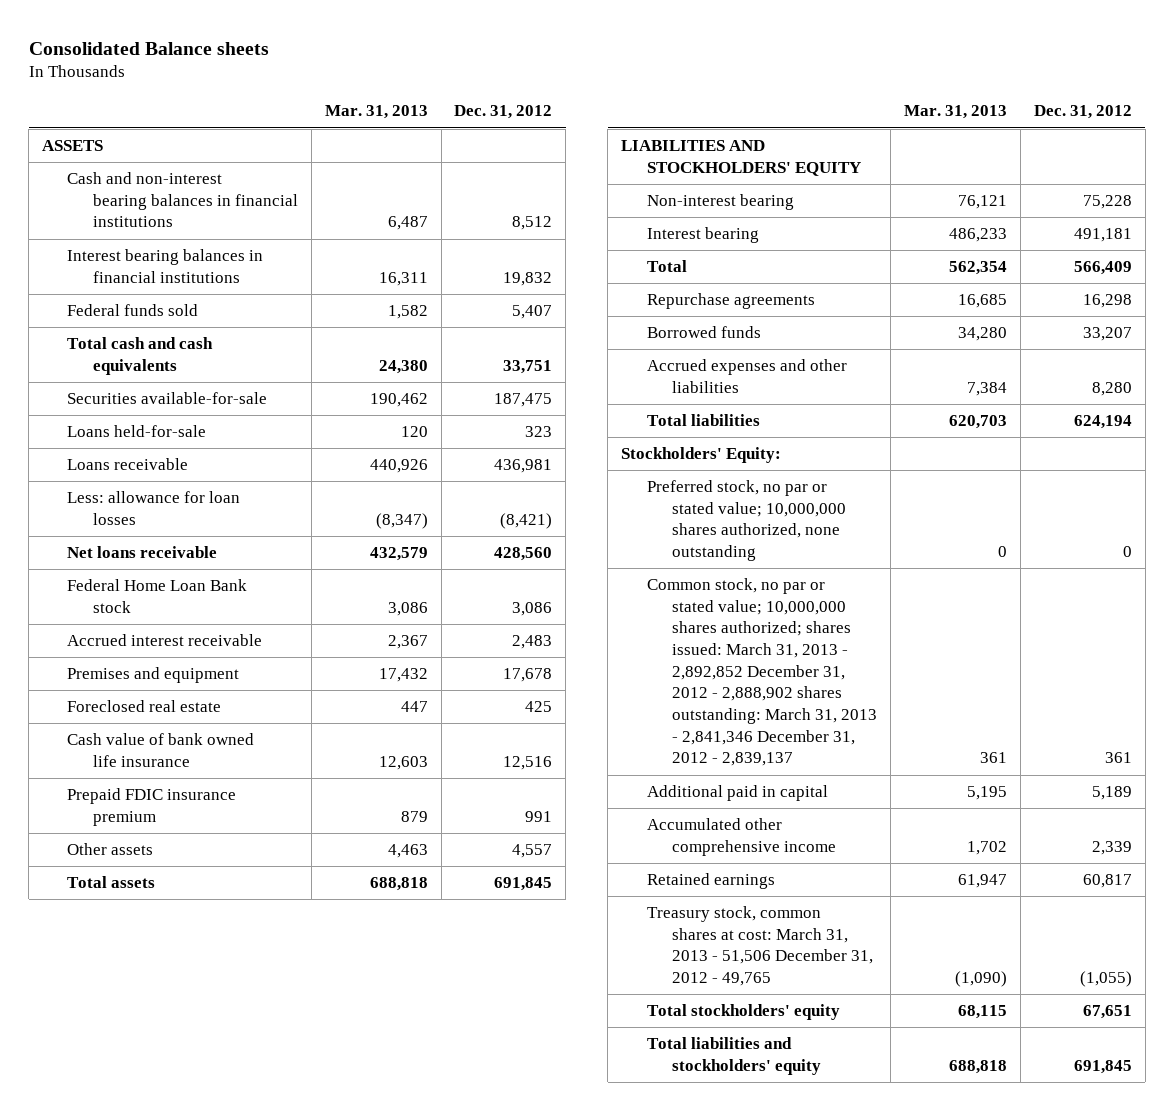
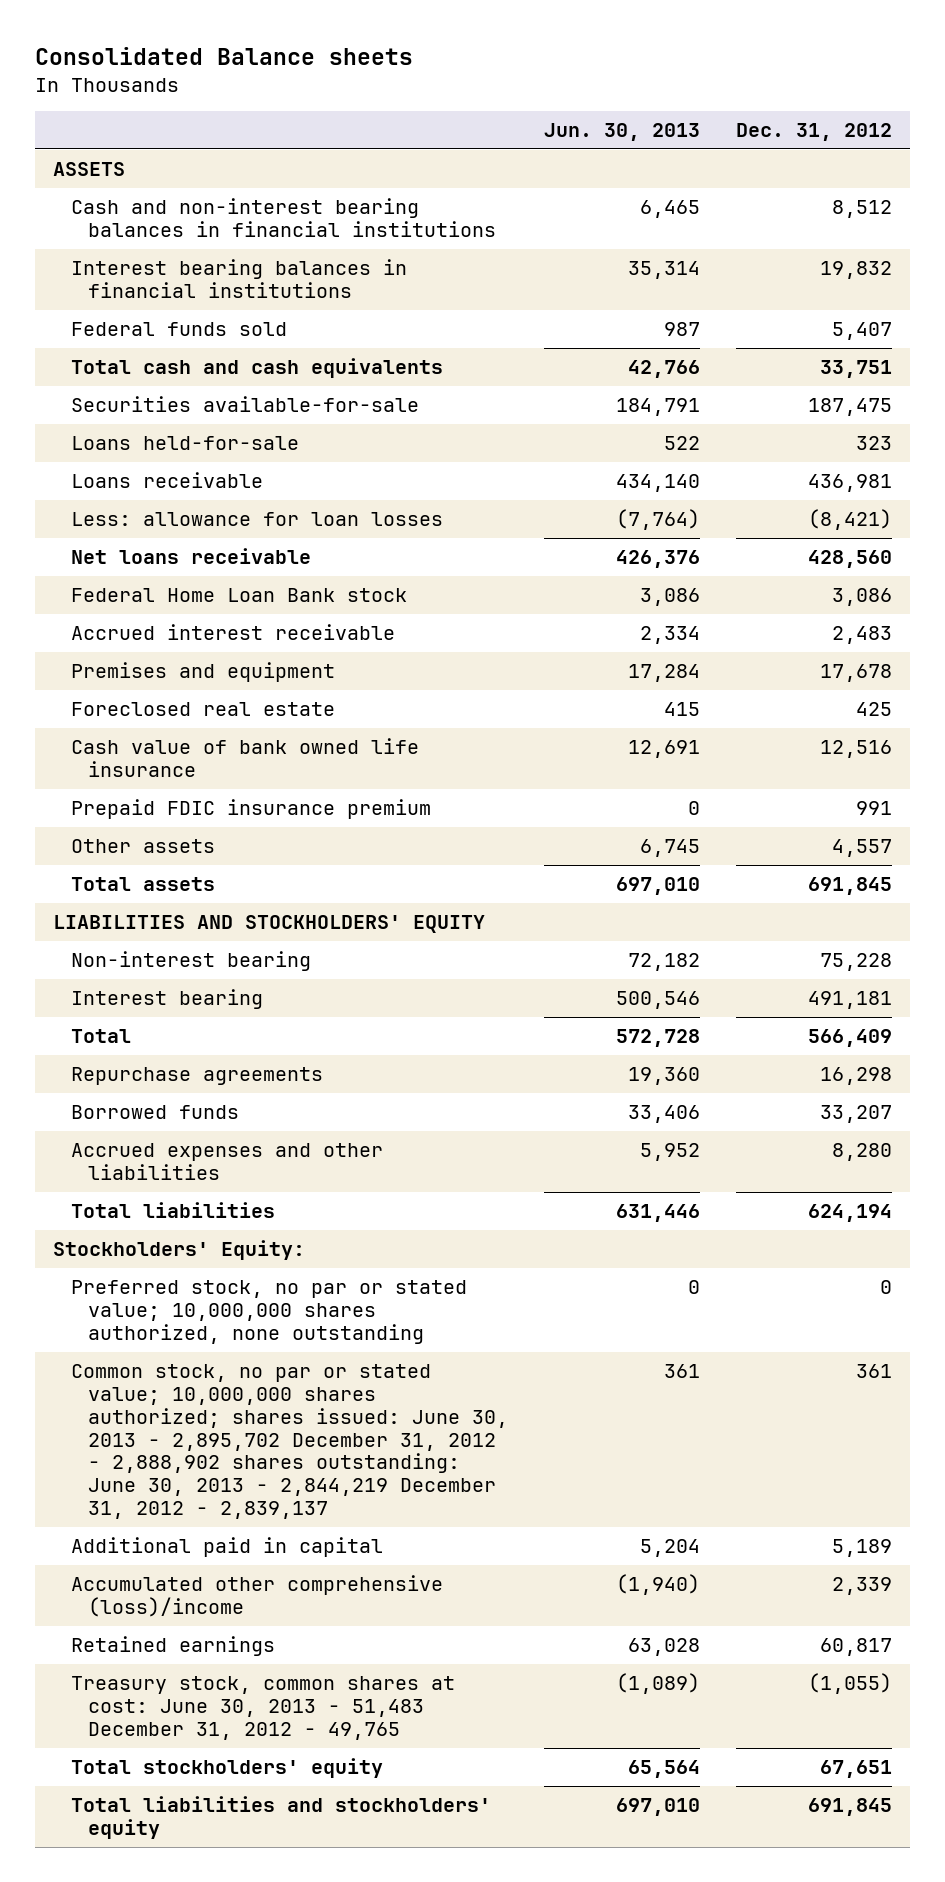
- | Mar. 31, 2013 | Dec. 31, 2012
+ | Jun. 30, 2013 | Dec. 31, 2012
- Common stock, no par or stated value; 10,000,000 shares authorized; shares issued: March 31, 2013 - 2,892,852 December 31, 2012 - 2,888,902 shares outstanding: March 31, 2013 - 2,841,346 December 31, 2012 - 2,839,137 | 361 | 361
+ Common stock, no par or stated value; 10,000,000 shares authorized; shares issued: June 30, 2013 - 2,895,702 December 31, 2012 - 2,888,902 shares outstanding: June 30, 2013 - 2,844,219 December 31, 2012 - 2,839,137 | 361 | 361
- Accumulated other comprehensive income | 1,702 | 2,339
+ Accumulated other comprehensive (loss)/income | (1,940) | 2,339
- Treasury stock, common shares at cost: March 31, 2013 - 51,506 December 31, 2012 - 49,765 | (1,090) | (1,055)
+ Treasury stock, common shares at cost: June 30, 2013 - 51,483 December 31, 2012 - 49,765 | (1,089) | (1,055)

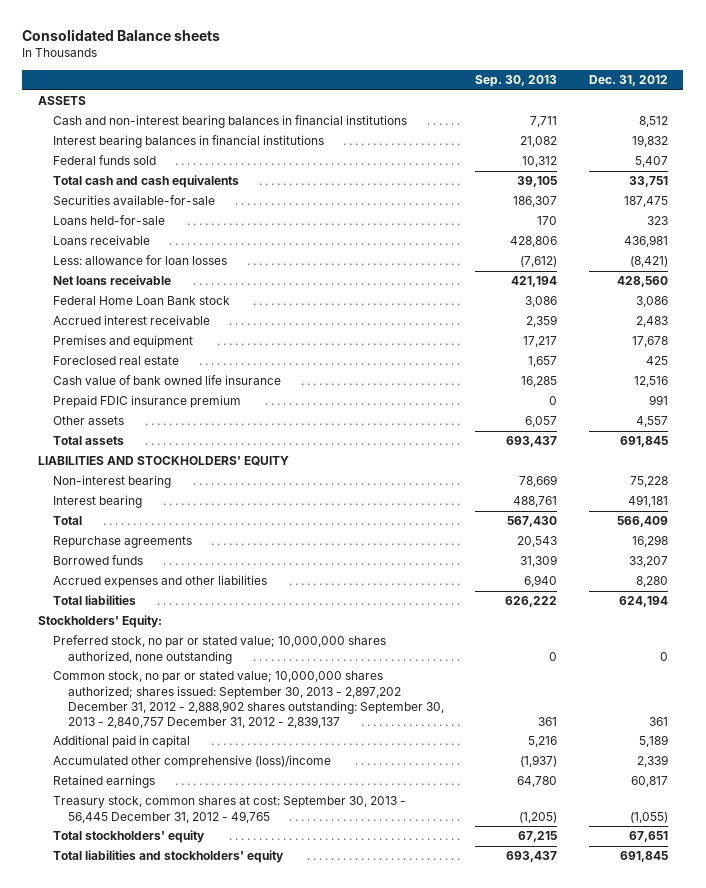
- | Jun. 30, 2013 | Dec. 31, 2012
+ | Sep. 30, 2013 | Dec. 31, 2012
- Common stock, no par or stated value; 10,000,000 shares authorized; shares issued: June 30, 2013 - 2,895,702 December 31, 2012 - 2,888,902 shares outstanding: June 30, 2013 - 2,844,219 December 31, 2012 - 2,839,137 | 361 | 361
+ Common stock, no par or stated value; 10,000,000 shares authorized; shares issued: September 30, 2013 - 2,897,202 December 31, 2012 - 2,888,902 shares outstanding: September 30, 2013 - 2,840,757 December 31, 2012 - 2,839,137 | 361 | 361
- Treasury stock, common shares at cost: June 30, 2013 - 51,483 December 31, 2012 - 49,765 | (1,089) | (1,055)
+ Treasury stock, common shares at cost: September 30, 2013 - 56,445 December 31, 2012 - 49,765 | (1,205) | (1,055)

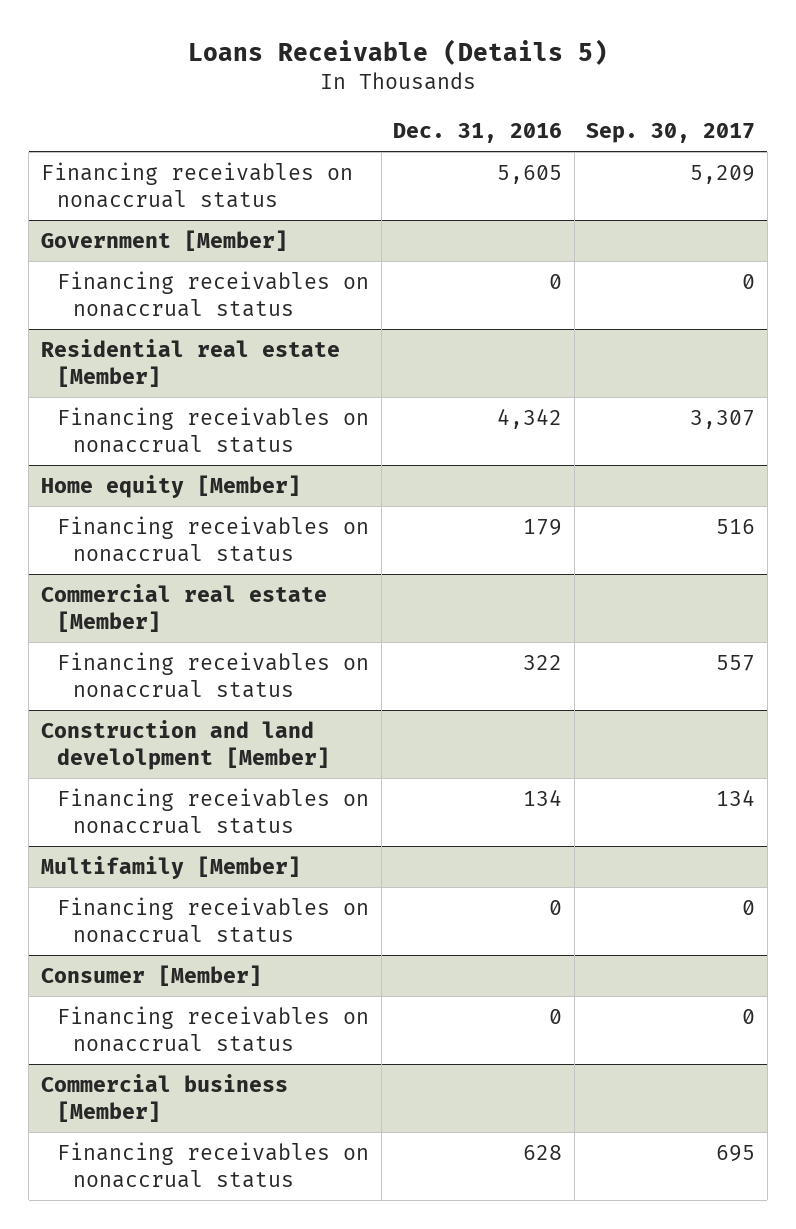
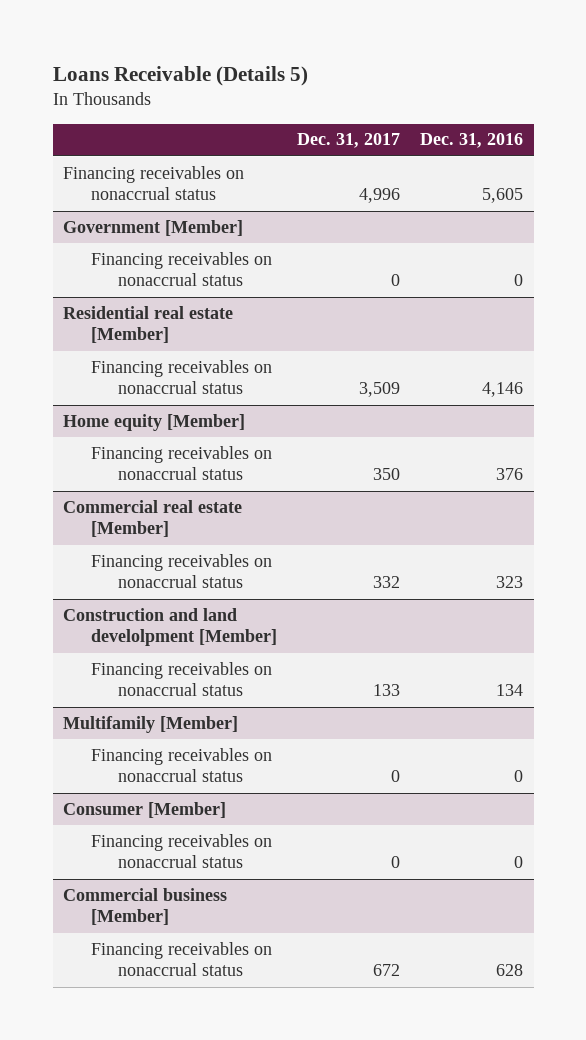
- | Dec. 31, 2016 | Sep. 30, 2017
+ | Dec. 31, 2017 | Dec. 31, 2016
@ Residential real estate [Member]
- Financing receivables on nonaccrual status | 4,342 | 3,307
+ Financing receivables on nonaccrual status | 3,509 | 4,146
@ Home equity [Member]
- Financing receivables on nonaccrual status | 179 | 516
+ Financing receivables on nonaccrual status | 350 | 376
@ Commercial real estate [Member]
- Financing receivables on nonaccrual status | 322 | 557
+ Financing receivables on nonaccrual status | 332 | 323

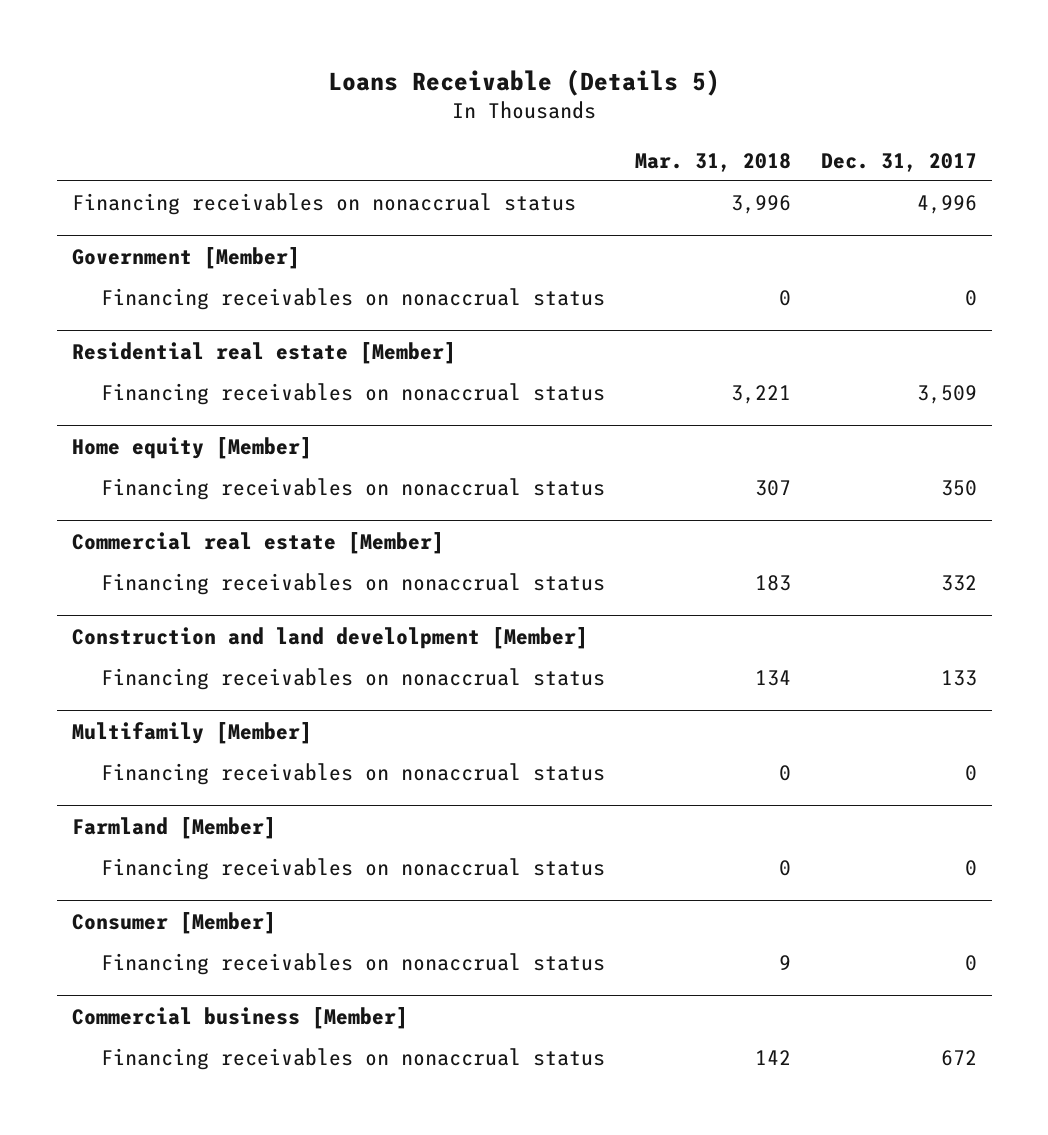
- | Dec. 31, 2017 | Dec. 31, 2016
+ | Mar. 31, 2018 | Dec. 31, 2017
+ Farmland [Member]
+ Financing receivables on nonaccrual status | 0 | 0

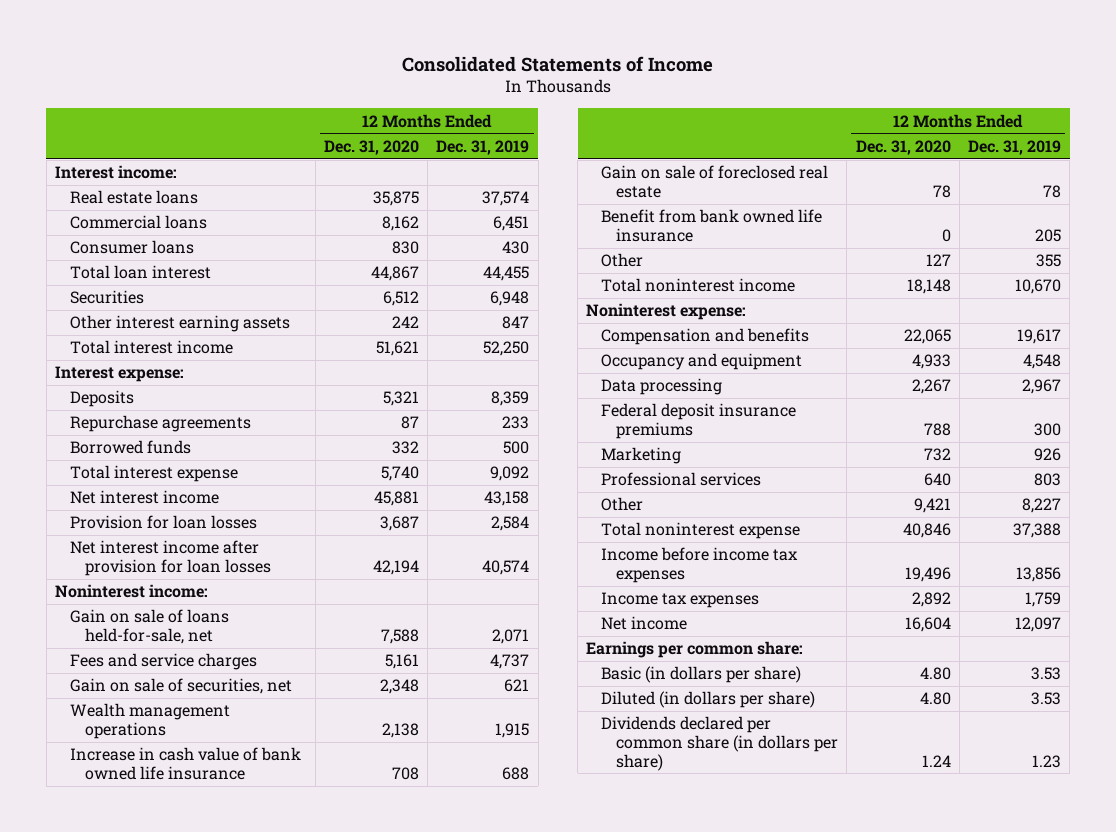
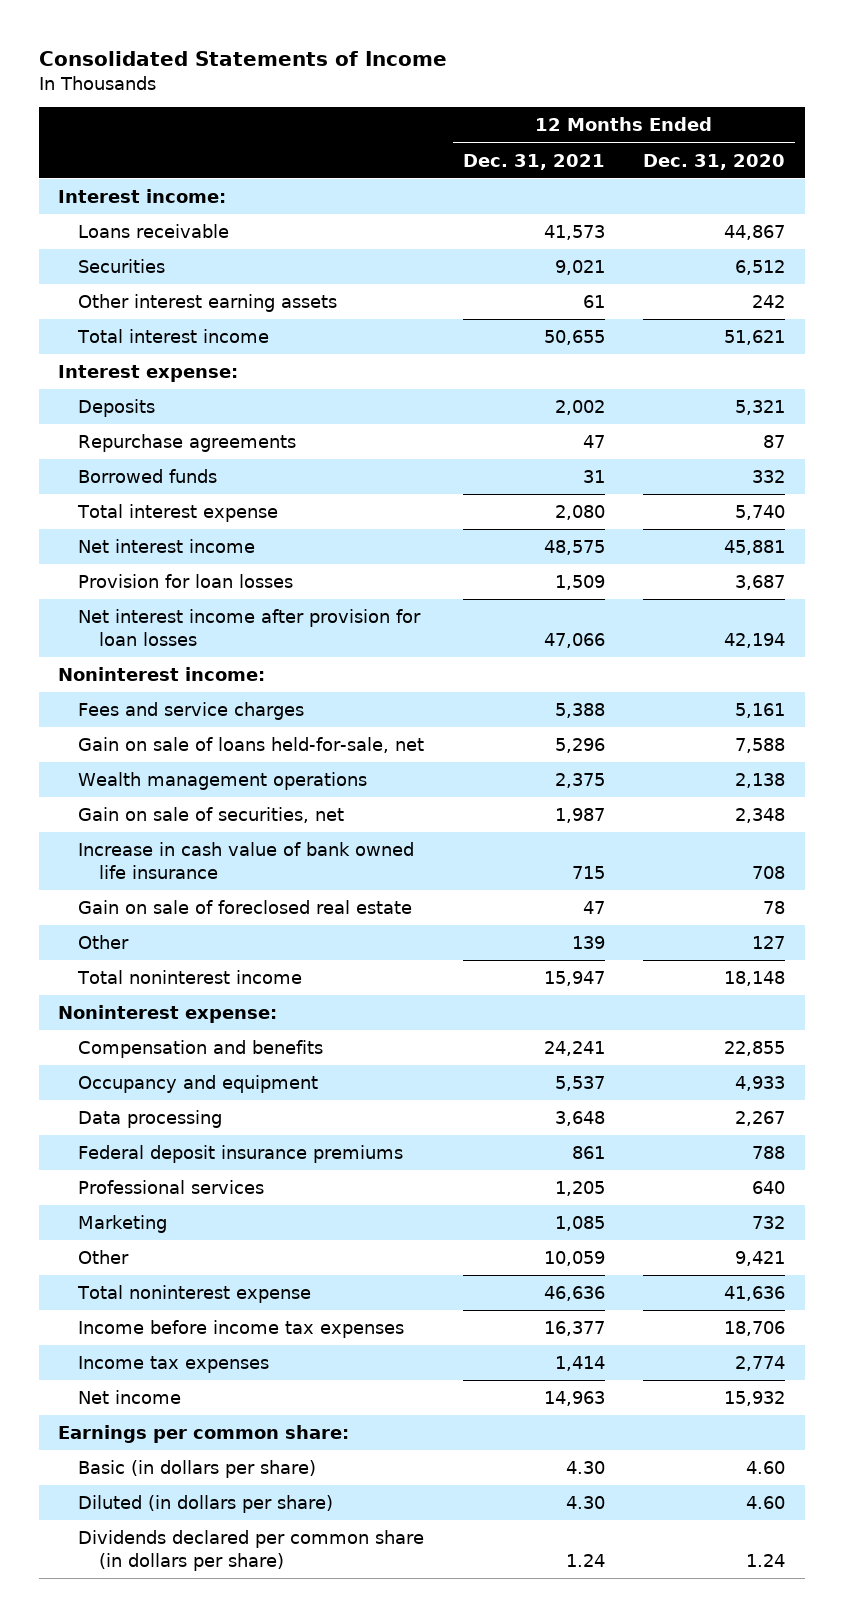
- | 12 Months Ended Dec. 31, 2020 | 12 Months Ended Dec. 31, 2019
+ | 12 Months Ended Dec. 31, 2021 | 12 Months Ended Dec. 31, 2020
- Real estate loans | 35,875 | 37,574
- Commercial loans | 8,162 | 6,451
- Consumer loans | 830 | 430
- Total loan interest | 44,867 | 44,455
+ Loans receivable | 41,573 | 44,867
moved down: Gain on sale of loans held-for-sale, net | 5,296 | 7,588
moved down: Gain on sale of securities, net | 1,987 | 2,348
- Benefit from bank owned life insurance | 0 | 205
- Compensation and benefits | 22,065 | 19,617
+ Compensation and benefits | 24,241 | 22,855
moved down: Marketing | 1,085 | 732
- Total noninterest expense | 40,846 | 37,388
- Income before income tax expenses | 19,496 | 13,856
- Income tax expenses | 2,892 | 1,759
- Net income | 16,604 | 12,097
+ Total noninterest expense | 46,636 | 41,636
+ Income before income tax expenses | 16,377 | 18,706
+ Income tax expenses | 1,414 | 2,774
+ Net income | 14,963 | 15,932
- Basic (in dollars per share) | 4.80 | 3.53
- Diluted (in dollars per share) | 4.80 | 3.53
+ Basic (in dollars per share) | 4.30 | 4.60
+ Diluted (in dollars per share) | 4.30 | 4.60

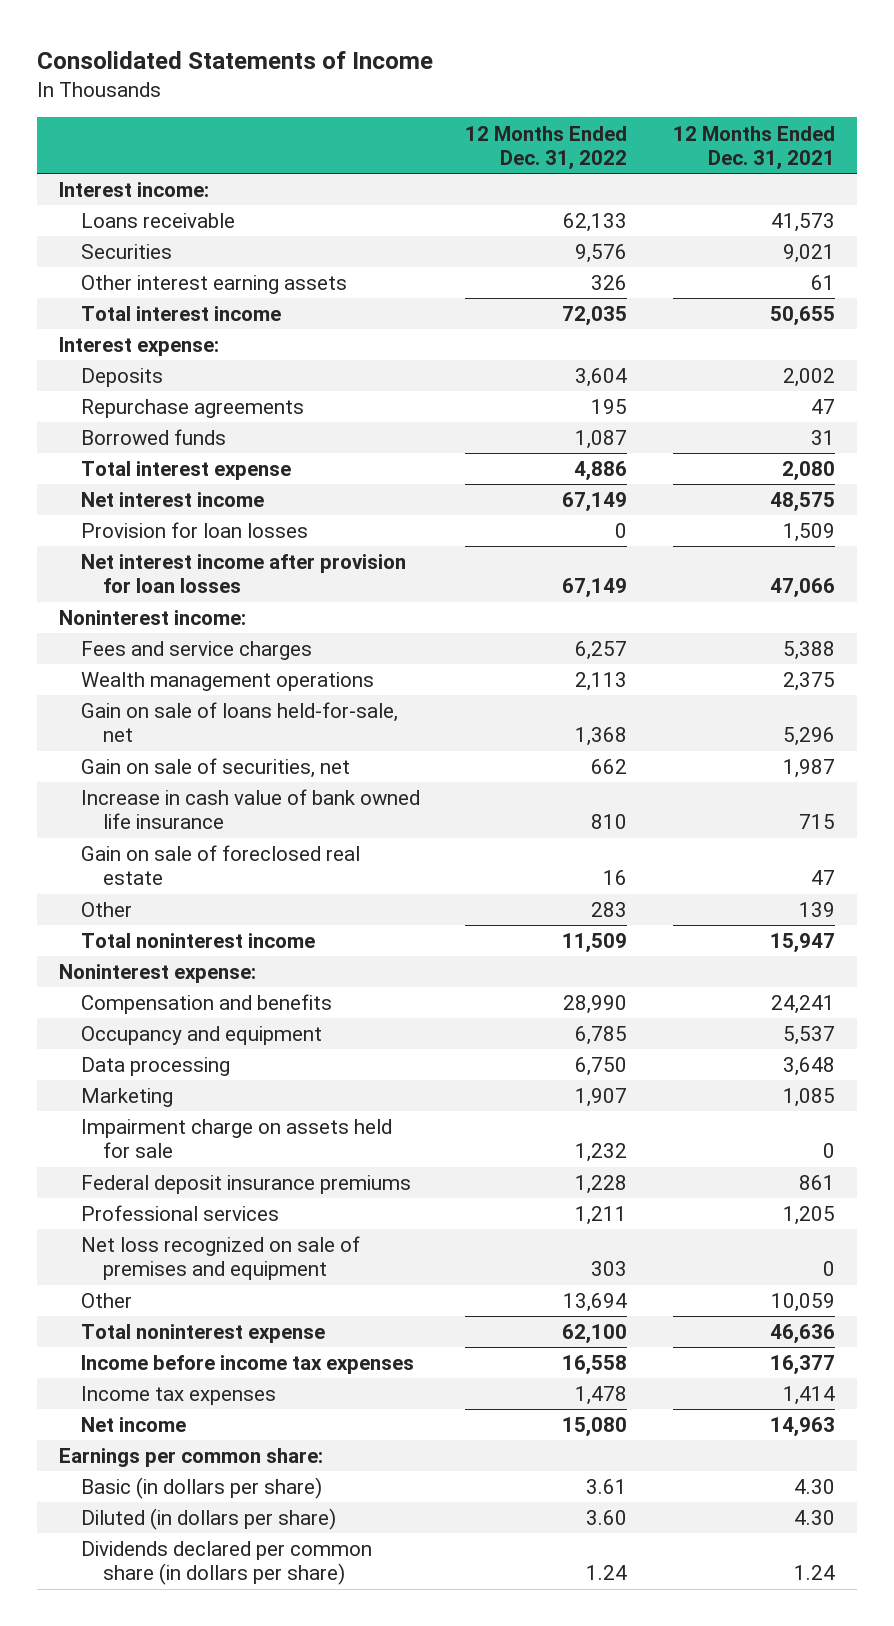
- | 12 Months Ended Dec. 31, 2021 | 12 Months Ended Dec. 31, 2020
+ | 12 Months Ended Dec. 31, 2022 | 12 Months Ended Dec. 31, 2021
moved down: Gain on sale of loans held-for-sale, net | 1,368 | 5,296
moved up: Marketing | 1,907 | 1,085
+ Impairment charge on assets held for sale | 1,232 | 0
+ Net loss recognized on sale of premises and equipment | 303 | 0

